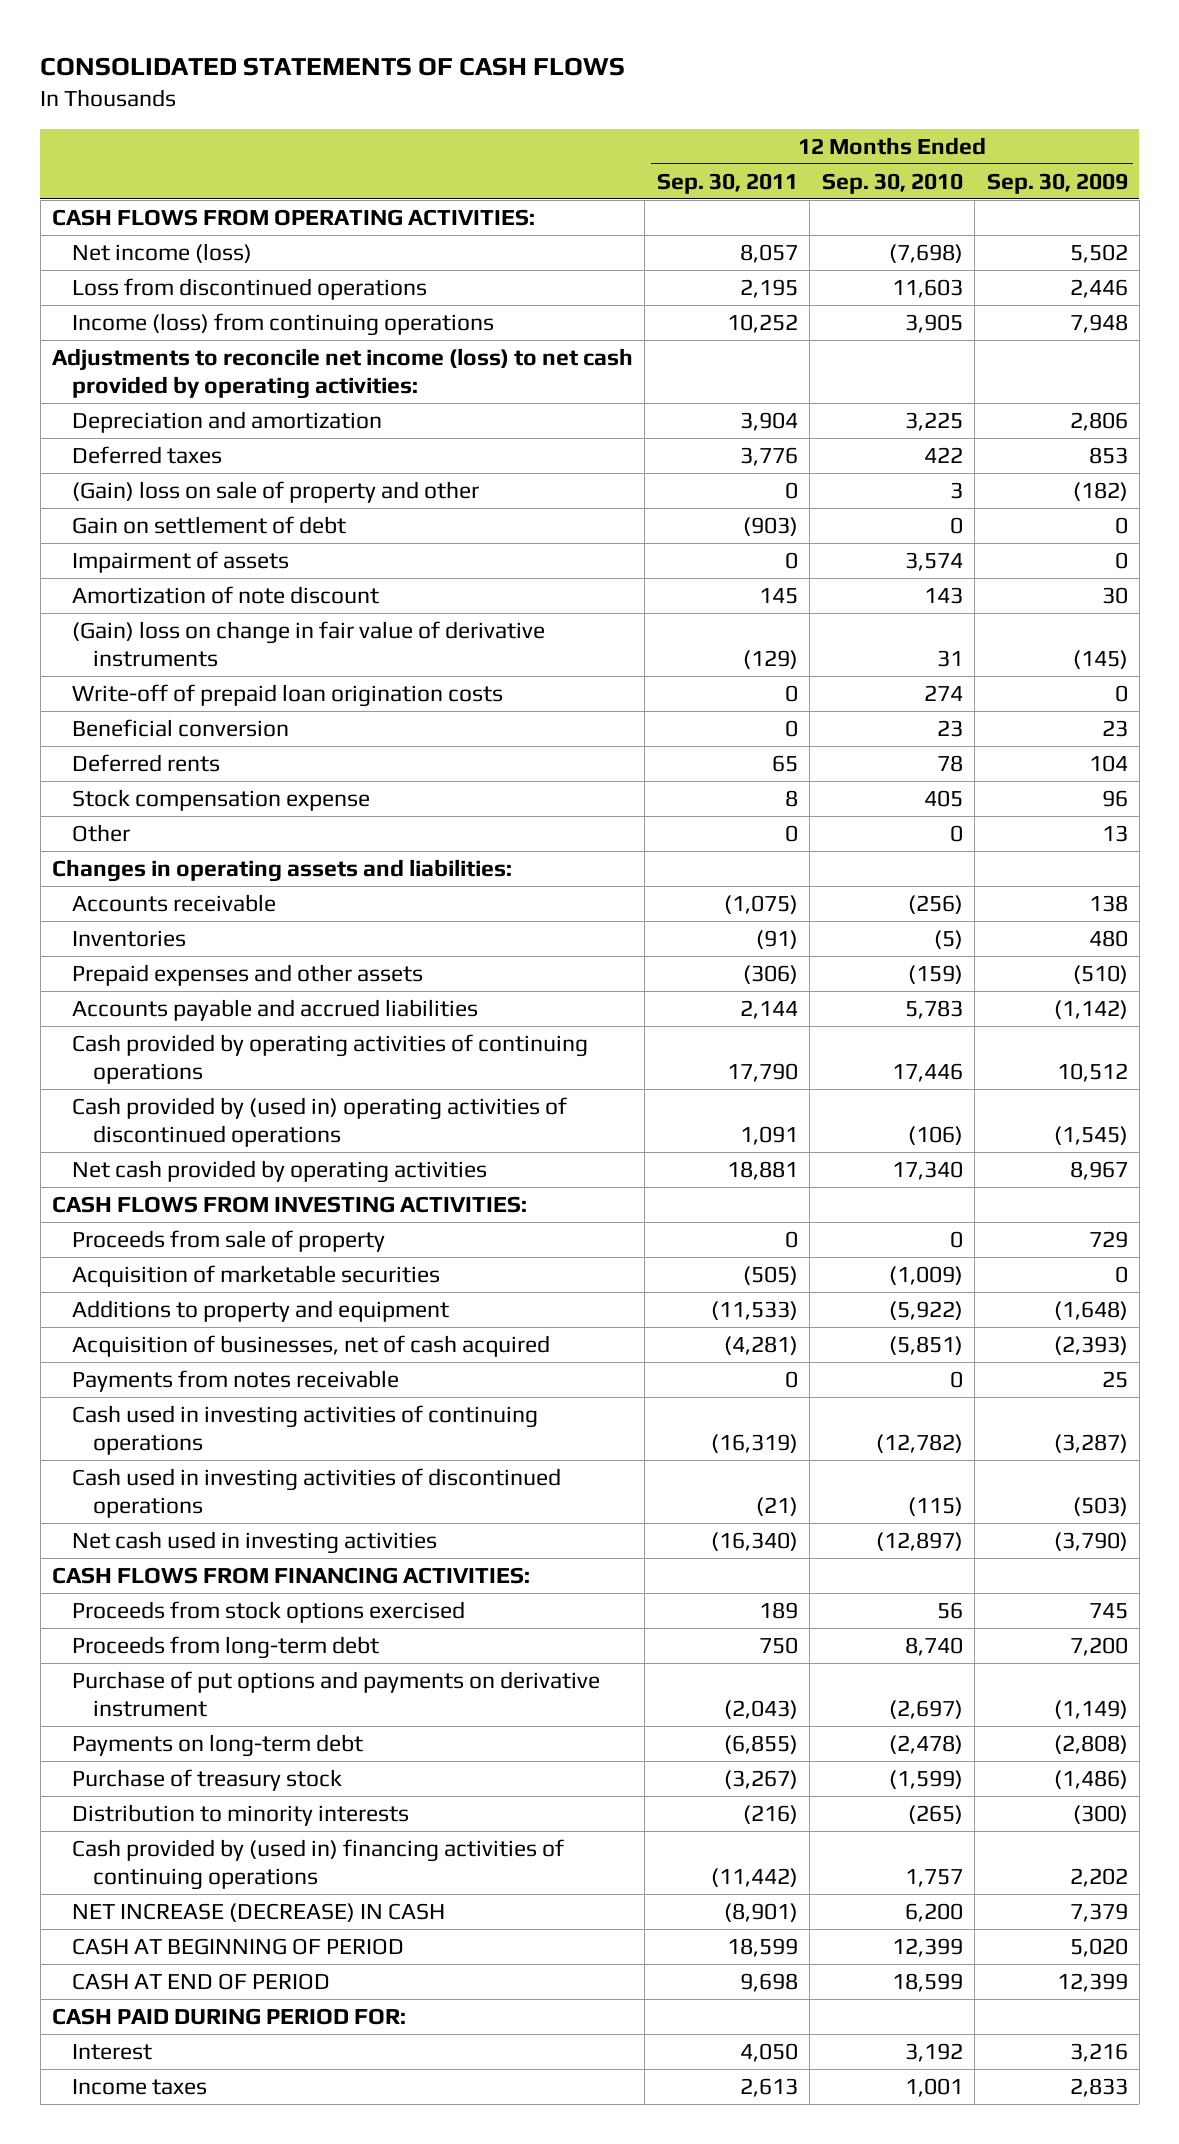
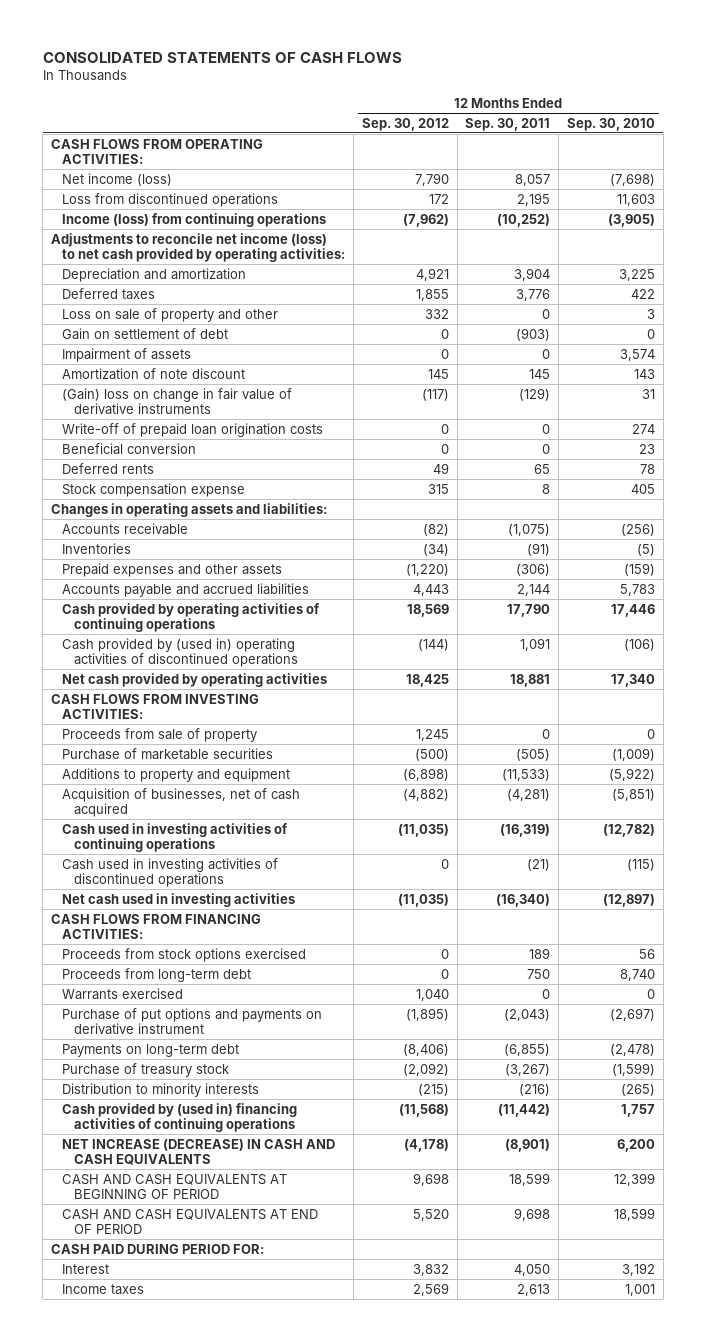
- | 12 Months Ended Sep. 30, 2011 | 12 Months Ended Sep. 30, 2010 | 12 Months Ended Sep. 30, 2009
+ | 12 Months Ended Sep. 30, 2012 | 12 Months Ended Sep. 30, 2011 | 12 Months Ended Sep. 30, 2010
- Income (loss) from continuing operations | 10,252 | 3,905 | 7,948
+ Income (loss) from continuing operations | (7,962) | (10,252) | (3,905)
- (Gain) loss on sale of property and other | 0 | 3 | (182)
+ Loss on sale of property and other | 332 | 0 | 3
- Other | 0 | 0 | 13
- Acquisition of marketable securities | (505) | (1,009) | 0
+ Purchase of marketable securities | (500) | (505) | (1,009)
- Payments from notes receivable | 0 | 0 | 25
+ Warrants exercised | 1,040 | 0 | 0
- NET INCREASE (DECREASE) IN CASH | (8,901) | 6,200 | 7,379
- CASH AT BEGINNING OF PERIOD | 18,599 | 12,399 | 5,020
- CASH AT END OF PERIOD | 9,698 | 18,599 | 12,399
+ NET INCREASE (DECREASE) IN CASH AND CASH EQUIVALENTS | (4,178) | (8,901) | 6,200
+ CASH AND CASH EQUIVALENTS AT BEGINNING OF PERIOD | 9,698 | 18,599 | 12,399
+ CASH AND CASH EQUIVALENTS AT END OF PERIOD | 5,520 | 9,698 | 18,599

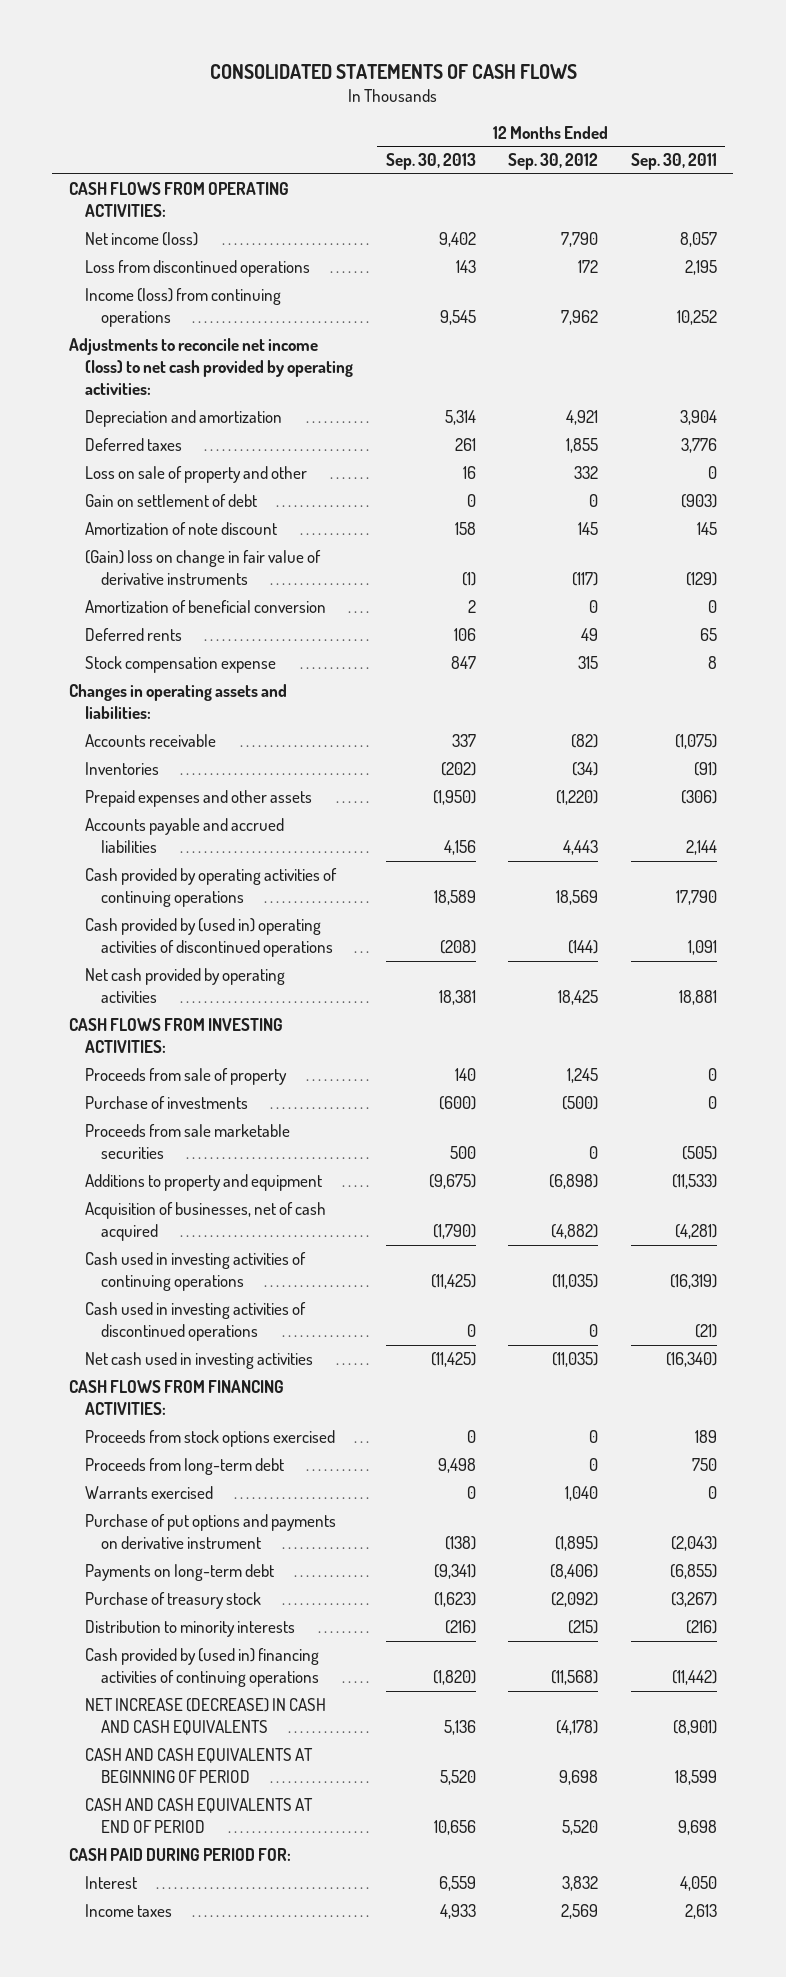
- | 12 Months Ended Sep. 30, 2012 | 12 Months Ended Sep. 30, 2011 | 12 Months Ended Sep. 30, 2010
+ | 12 Months Ended Sep. 30, 2013 | 12 Months Ended Sep. 30, 2012 | 12 Months Ended Sep. 30, 2011
- Income (loss) from continuing operations | (7,962) | (10,252) | (3,905)
+ Income (loss) from continuing operations | 9,545 | 7,962 | 10,252
- Impairment of assets | 0 | 0 | 3,574
- Write-off of prepaid loan origination costs | 0 | 0 | 274
- Beneficial conversion | 0 | 0 | 23
+ Amortization of beneficial conversion | 2 | 0 | 0
- Purchase of marketable securities | (500) | (505) | (1,009)
+ Purchase of investments | (600) | (500) | 0
+ Proceeds from sale marketable securities | 500 | 0 | (505)

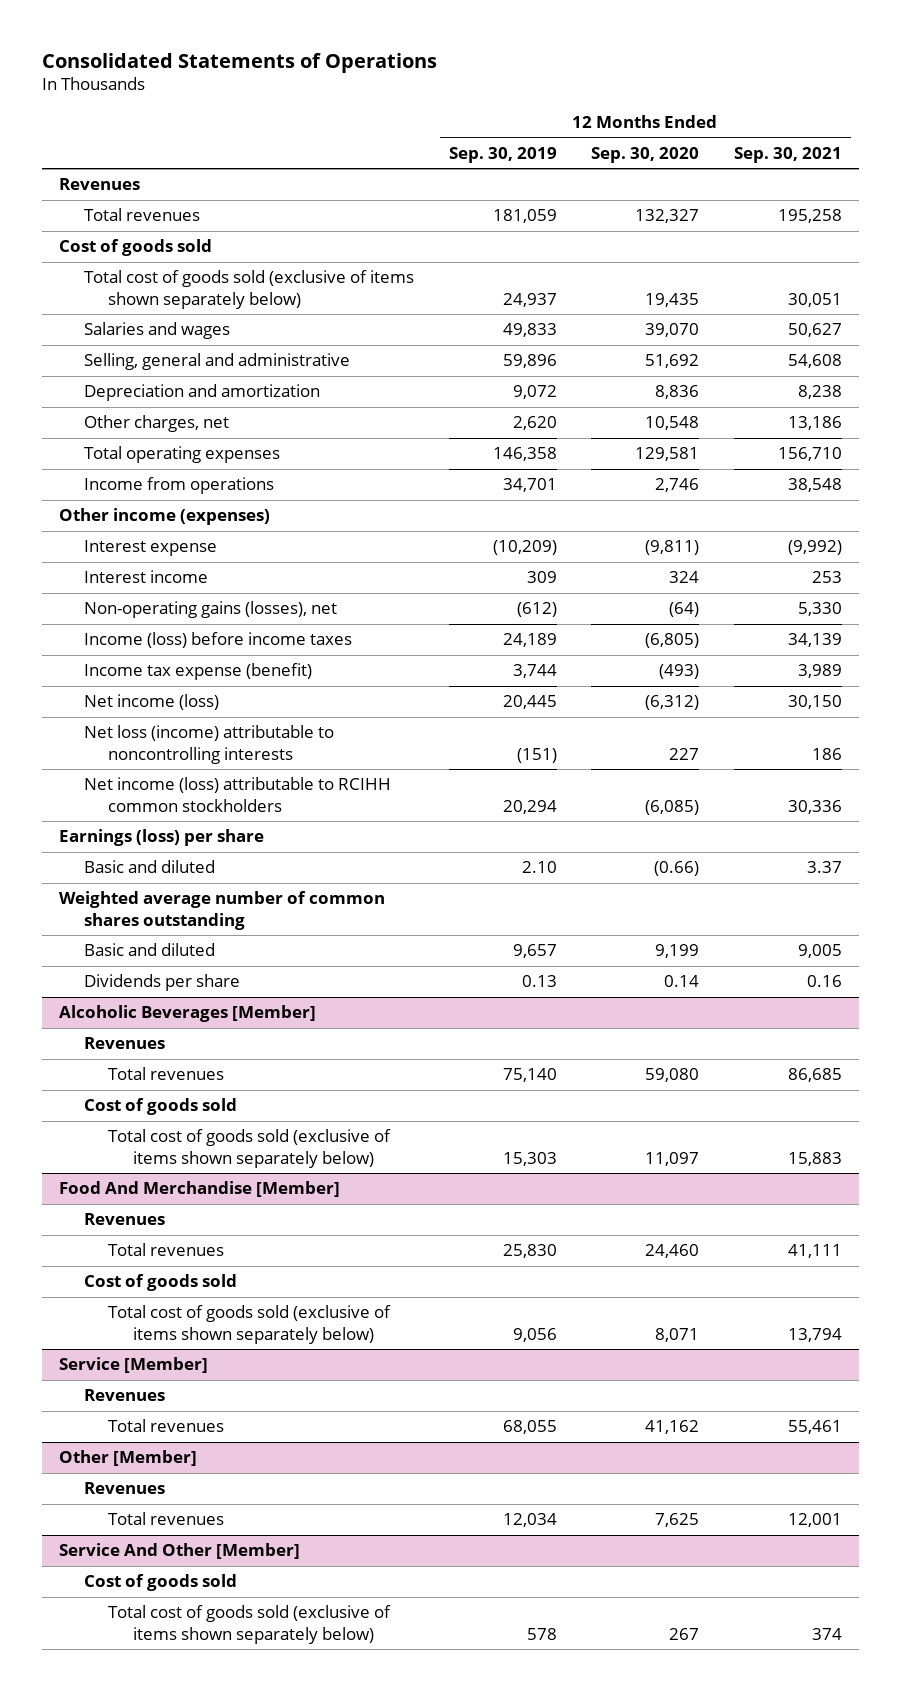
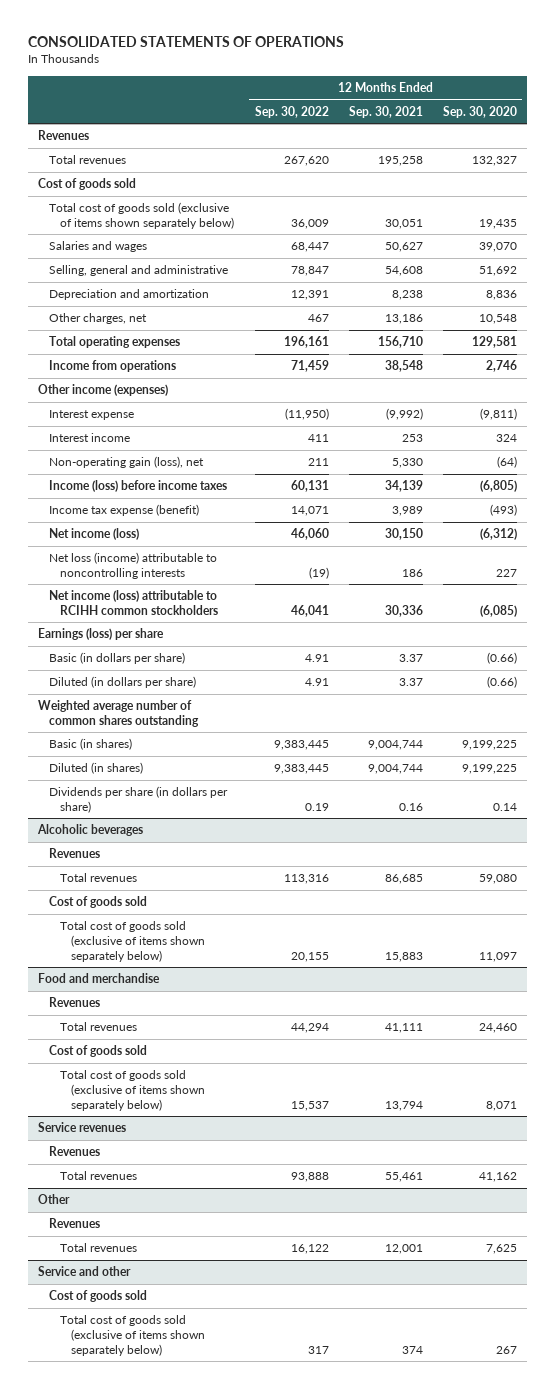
- Consolidated Statements of Operations
+ CONSOLIDATED STATEMENTS OF OPERATIONS
- | 12 Months Ended Sep. 30, 2019 | 12 Months Ended Sep. 30, 2020 | 12 Months Ended Sep. 30, 2021
+ | 12 Months Ended Sep. 30, 2022 | 12 Months Ended Sep. 30, 2021 | 12 Months Ended Sep. 30, 2020
- Non-operating gains (losses), net | (612) | (64) | 5,330
+ Non-operating gain (loss), net | 211 | 5,330 | (64)
- Basic and diluted | 2.10 | (0.66) | 3.37
+ Basic (in dollars per share) | 4.91 | 3.37 | (0.66)
+ Diluted (in dollars per share) | 4.91 | 3.37 | (0.66)
- Basic and diluted | 9,657 | 9,199 | 9,005
- Dividends per share | 0.13 | 0.14 | 0.16
- Alcoholic Beverages [Member]
+ Basic (in shares) | 9,383,445 | 9,004,744 | 9,199,225
+ Diluted (in shares) | 9,383,445 | 9,004,744 | 9,199,225
+ Dividends per share (in dollars per share) | 0.19 | 0.16 | 0.14
+ Alcoholic beverages
- Food And Merchandise [Member]
+ Food and merchandise
- Service [Member]
+ Service revenues
- Other [Member]
+ Other
- Service And Other [Member]
+ Service and other

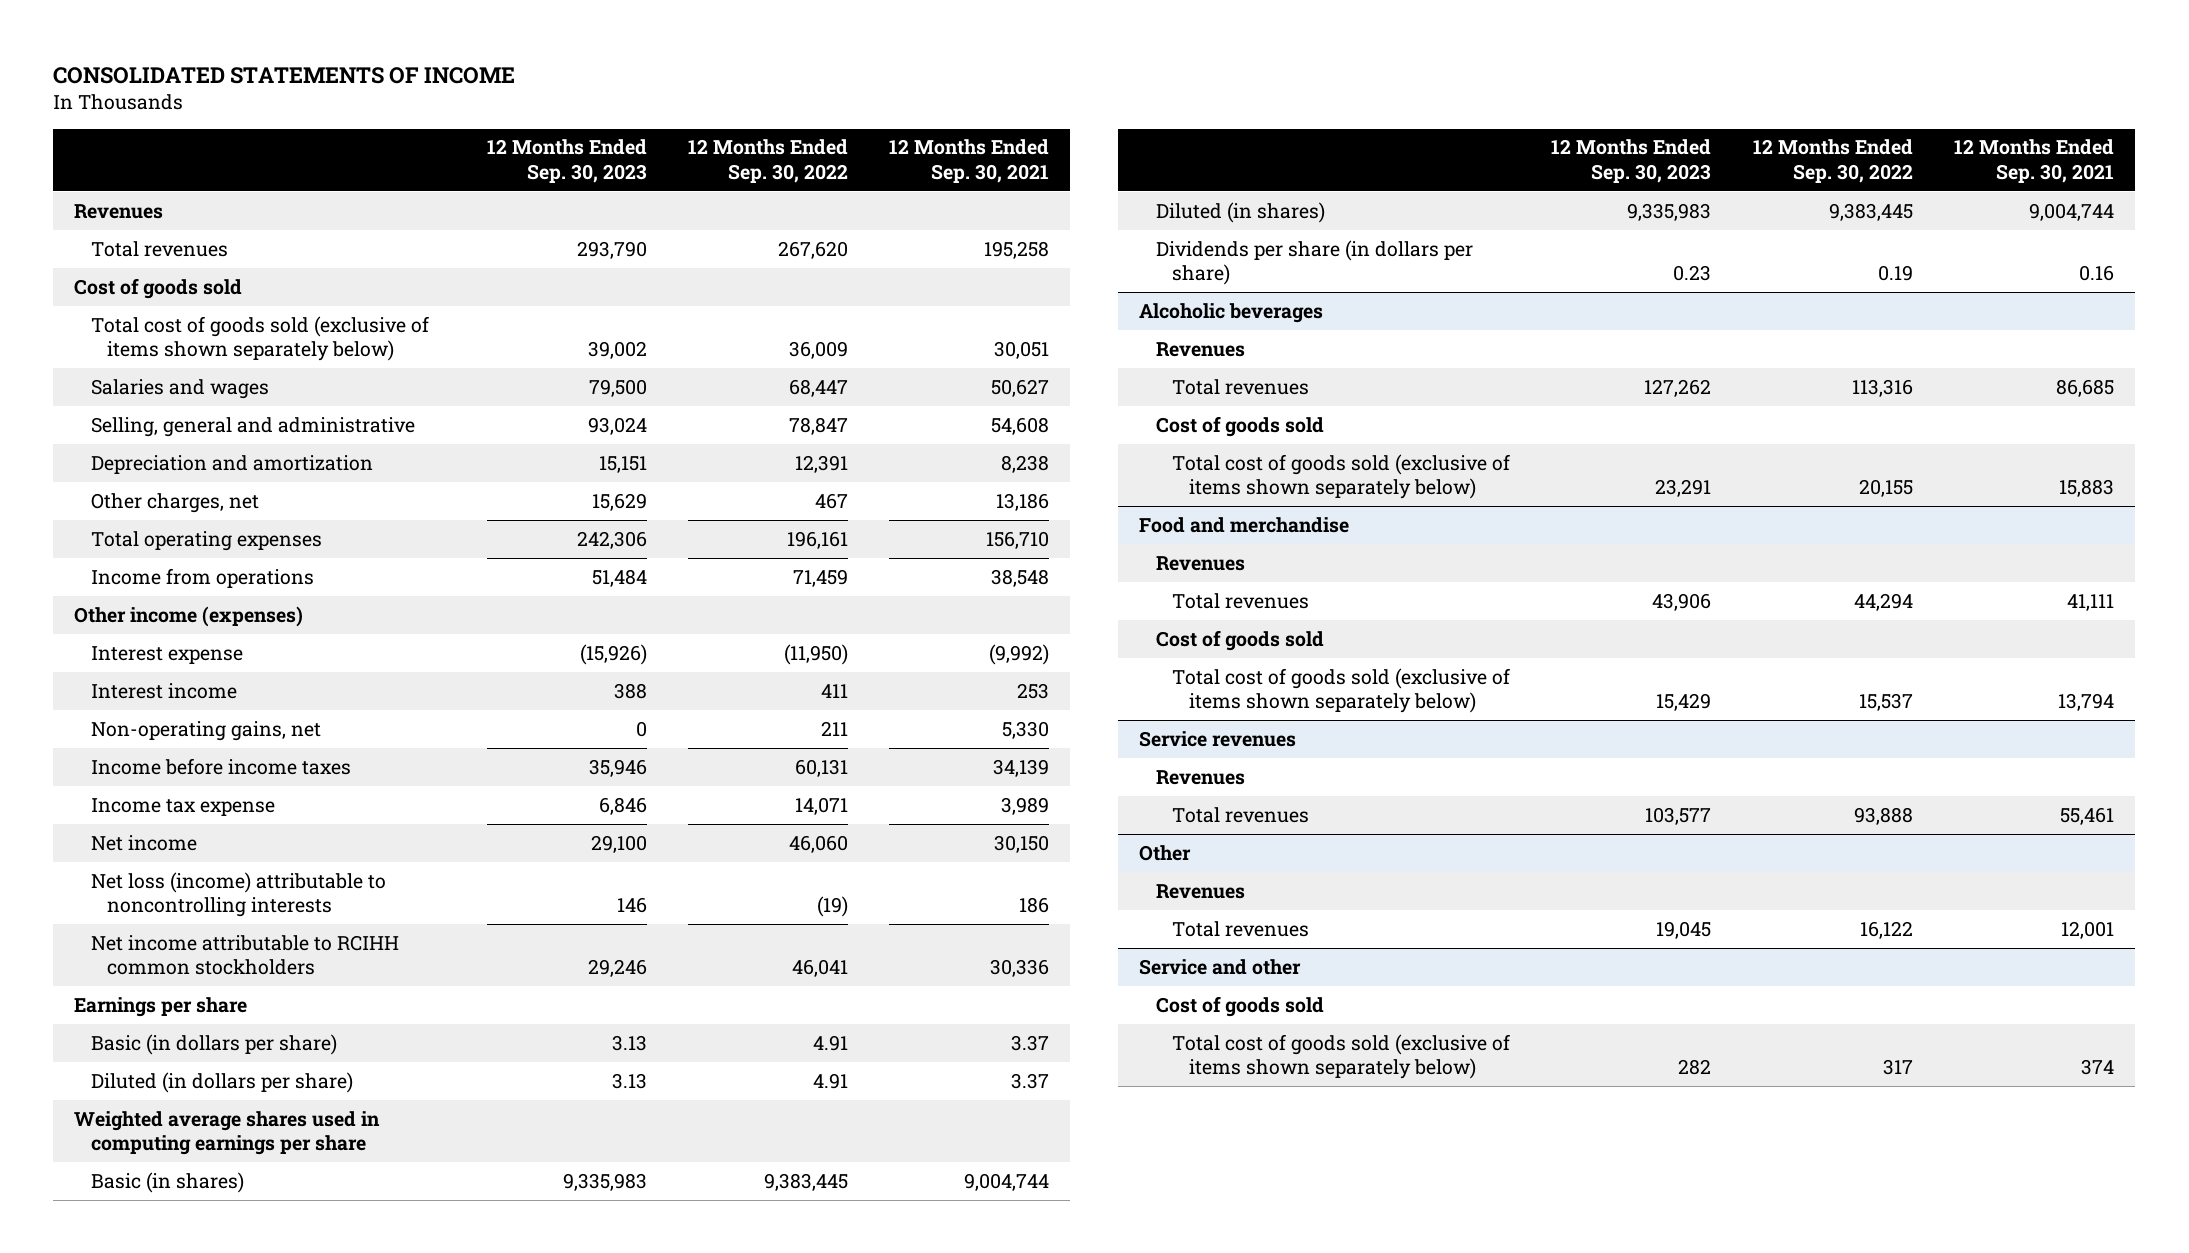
- CONSOLIDATED STATEMENTS OF OPERATIONS
+ CONSOLIDATED STATEMENTS OF INCOME
- | 12 Months Ended Sep. 30, 2022 | 12 Months Ended Sep. 30, 2021 | 12 Months Ended Sep. 30, 2020
+ | 12 Months Ended Sep. 30, 2023 | 12 Months Ended Sep. 30, 2022 | 12 Months Ended Sep. 30, 2021
- Non-operating gain (loss), net | 211 | 5,330 | (64)
- Income (loss) before income taxes | 60,131 | 34,139 | (6,805)
- Income tax expense (benefit) | 14,071 | 3,989 | (493)
- Net income (loss) | 46,060 | 30,150 | (6,312)
+ Non-operating gains, net | 0 | 211 | 5,330
+ Income before income taxes | 35,946 | 60,131 | 34,139
+ Income tax expense | 6,846 | 14,071 | 3,989
+ Net income | 29,100 | 46,060 | 30,150
- Net income (loss) attributable to RCIHH common stockholders | 46,041 | 30,336 | (6,085)
- Earnings (loss) per share
+ Net income attributable to RCIHH common stockholders | 29,246 | 46,041 | 30,336
+ Earnings per share
- Weighted average number of common shares outstanding
+ Weighted average shares used in computing earnings per share

